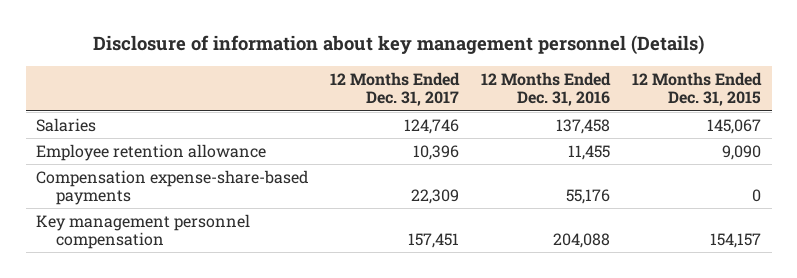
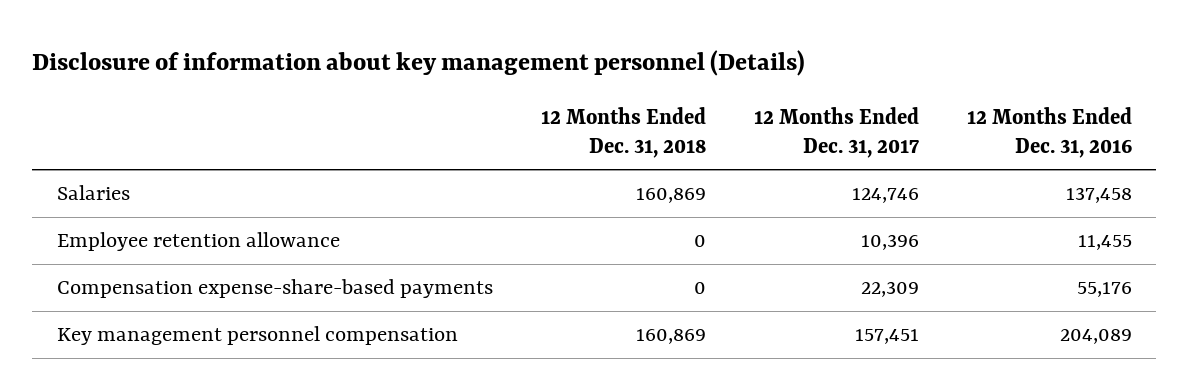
- | 12 Months Ended Dec. 31, 2017 | 12 Months Ended Dec. 31, 2016 | 12 Months Ended Dec. 31, 2015
+ | 12 Months Ended Dec. 31, 2018 | 12 Months Ended Dec. 31, 2017 | 12 Months Ended Dec. 31, 2016
- Key management personnel compensation | 157,451 | 204,088 | 154,157
+ Key management personnel compensation | 160,869 | 157,451 | 204,089

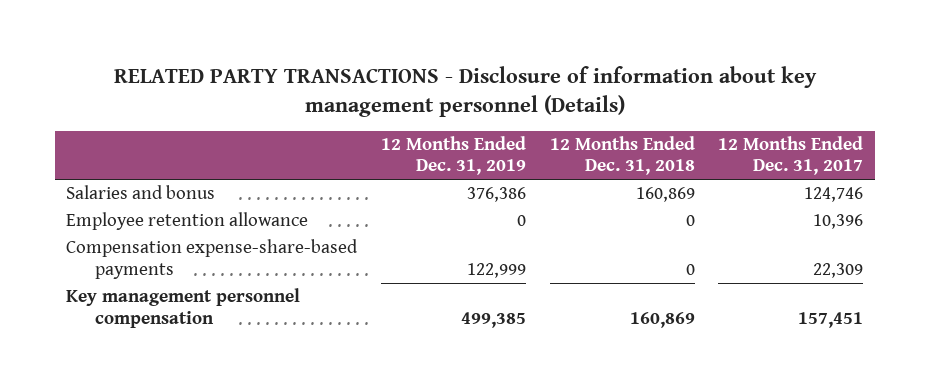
- Disclosure of information about key management personnel (Details)
+ RELATED PARTY TRANSACTIONS - Disclosure of information about key management personnel (Details)
- | 12 Months Ended Dec. 31, 2018 | 12 Months Ended Dec. 31, 2017 | 12 Months Ended Dec. 31, 2016
+ | 12 Months Ended Dec. 31, 2019 | 12 Months Ended Dec. 31, 2018 | 12 Months Ended Dec. 31, 2017
- Salaries | 160,869 | 124,746 | 137,458
+ Salaries and bonus | 376,386 | 160,869 | 124,746

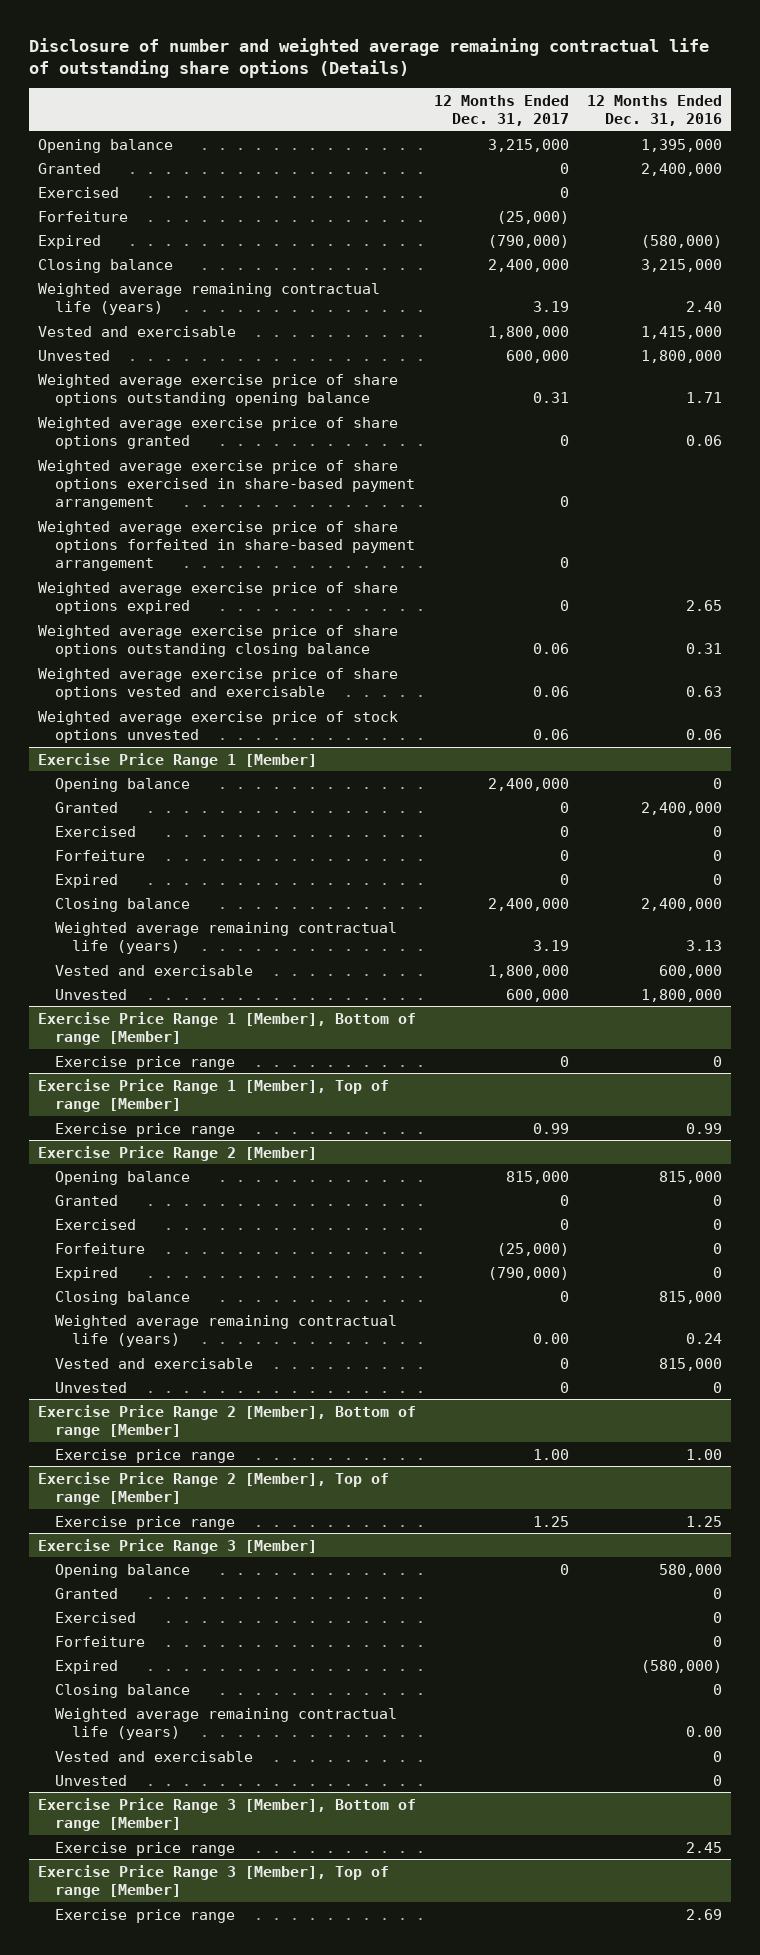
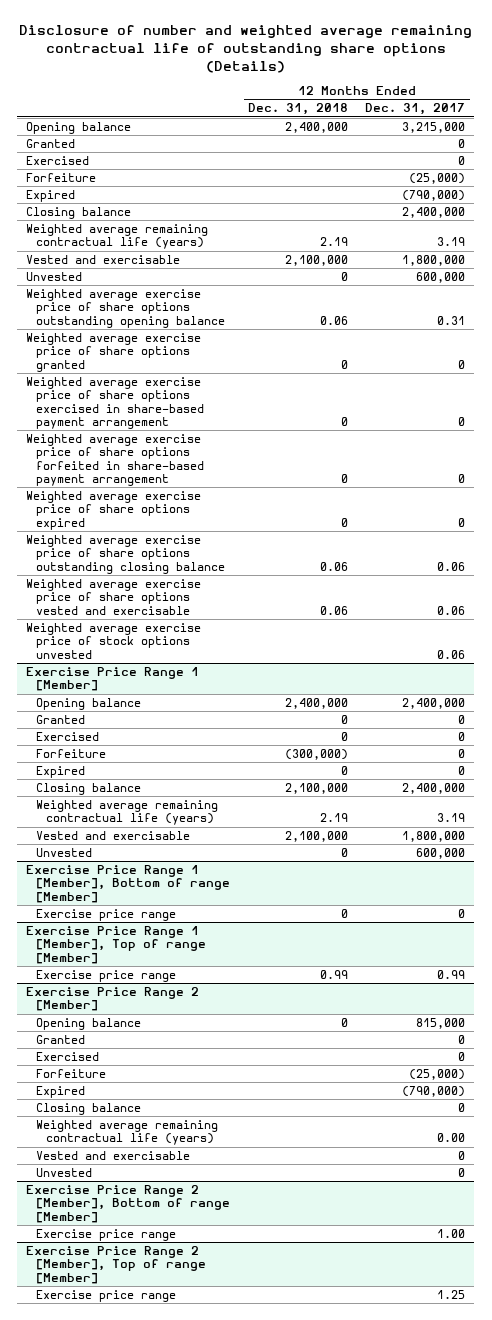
- | 12 Months Ended Dec. 31, 2017 | 12 Months Ended Dec. 31, 2016
+ | 12 Months Ended Dec. 31, 2018 | 12 Months Ended Dec. 31, 2017
- Exercise Price Range 3 [Member]
- Opening balance | 0 | 580,000
- Granted | | 0
- Exercised | | 0
- Forfeiture | | 0
- Expired | | (580,000)
- Closing balance | | 0
- Weighted average remaining contractual life (years) | | 0.00
- Vested and exercisable | | 0
- Unvested | | 0
- Exercise Price Range 3 [Member], Bottom of range [Member]
- Exercise price range | | 2.45
- Exercise Price Range 3 [Member], Top of range [Member]
- Exercise price range | | 2.69

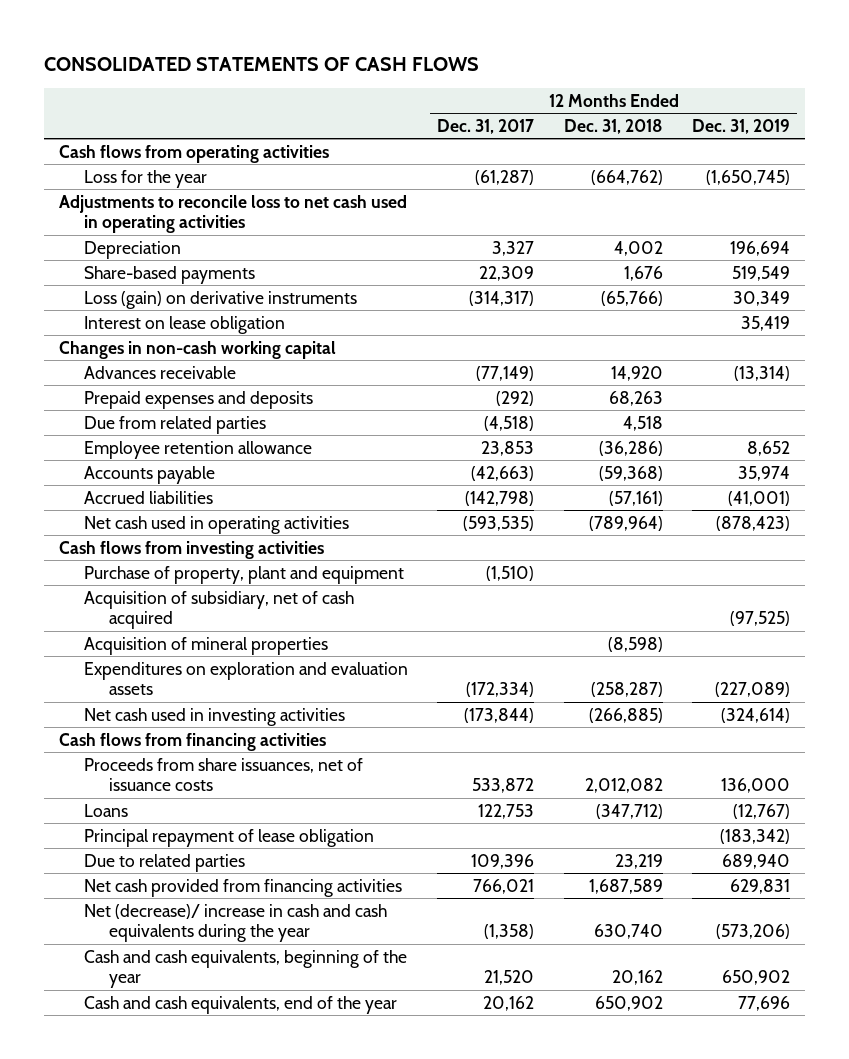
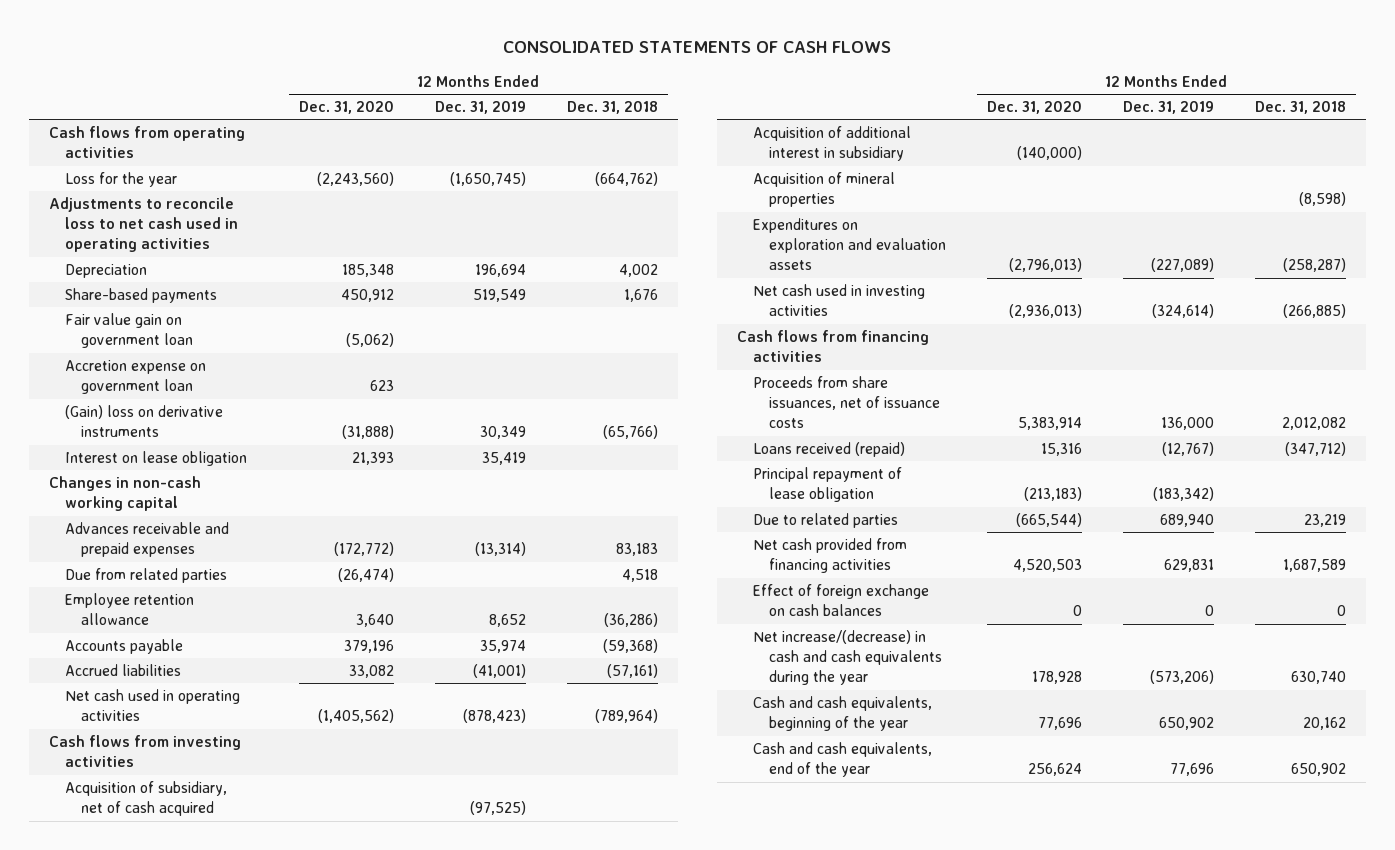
- | 12 Months Ended Dec. 31, 2017 | 12 Months Ended Dec. 31, 2018 | 12 Months Ended Dec. 31, 2019
+ | 12 Months Ended Dec. 31, 2020 | 12 Months Ended Dec. 31, 2019 | 12 Months Ended Dec. 31, 2018
- Loss (gain) on derivative instruments | (314,317) | (65,766) | 30,349
+ Fair value gain on government loan | (5,062) | |
+ Accretion expense on government loan | 623 | |
+ (Gain) loss on derivative instruments | (31,888) | 30,349 | (65,766)
- Advances receivable | (77,149) | 14,920 | (13,314)
- Prepaid expenses and deposits | (292) | 68,263 |
+ Advances receivable and prepaid expenses | (172,772) | (13,314) | 83,183
- Purchase of property, plant and equipment | (1,510) | |
+ Acquisition of additional interest in subsidiary | (140,000) | |
- Loans | 122,753 | (347,712) | (12,767)
+ Loans received (repaid) | 15,316 | (12,767) | (347,712)
- Net (decrease)/ increase in cash and cash equivalents during the year | (1,358) | 630,740 | (573,206)
+ Effect of foreign exchange on cash balances | 0 | 0 | 0
+ Net increase/(decrease) in cash and cash equivalents during the year | 178,928 | (573,206) | 630,740

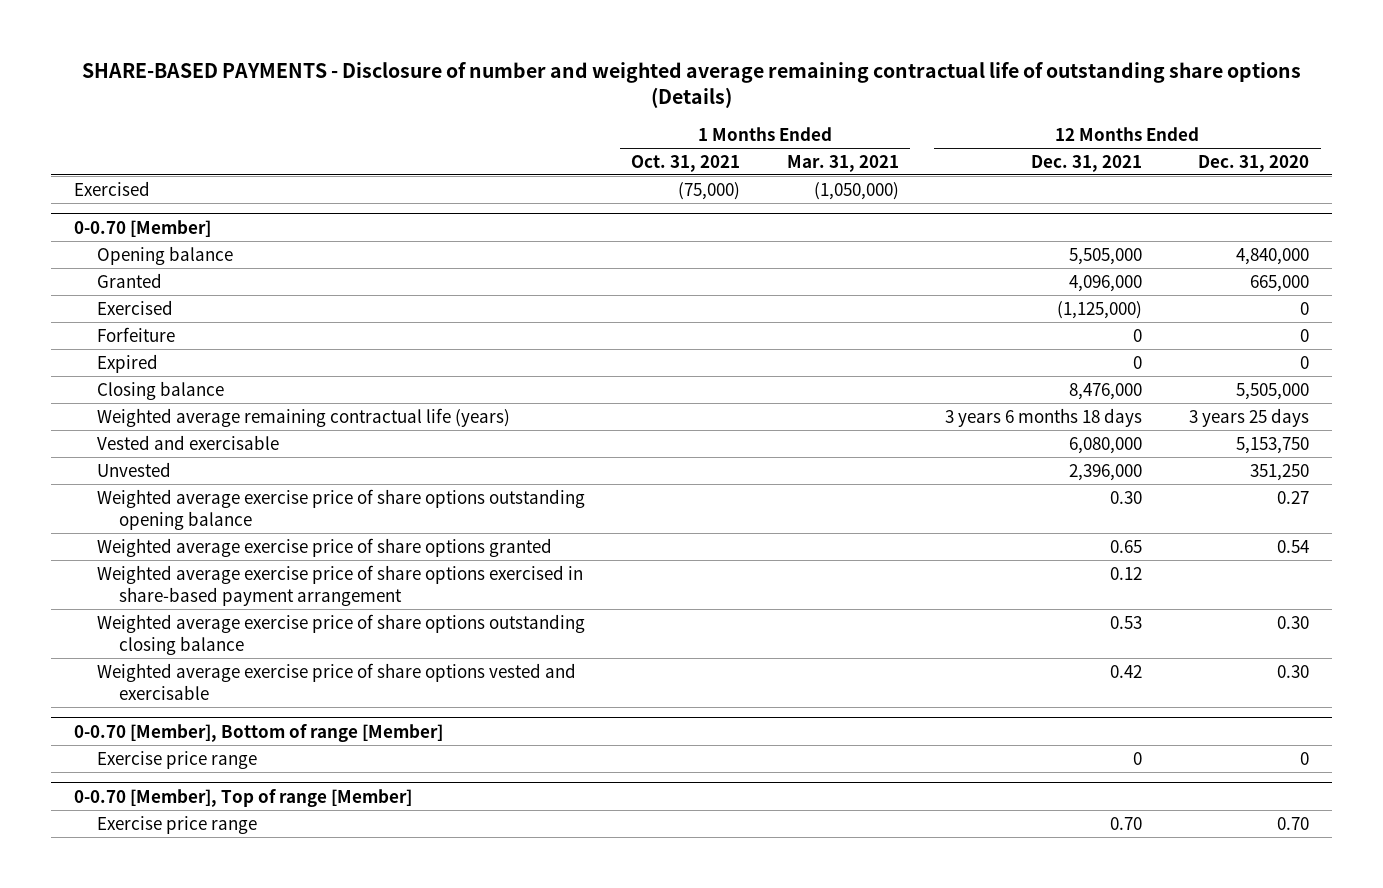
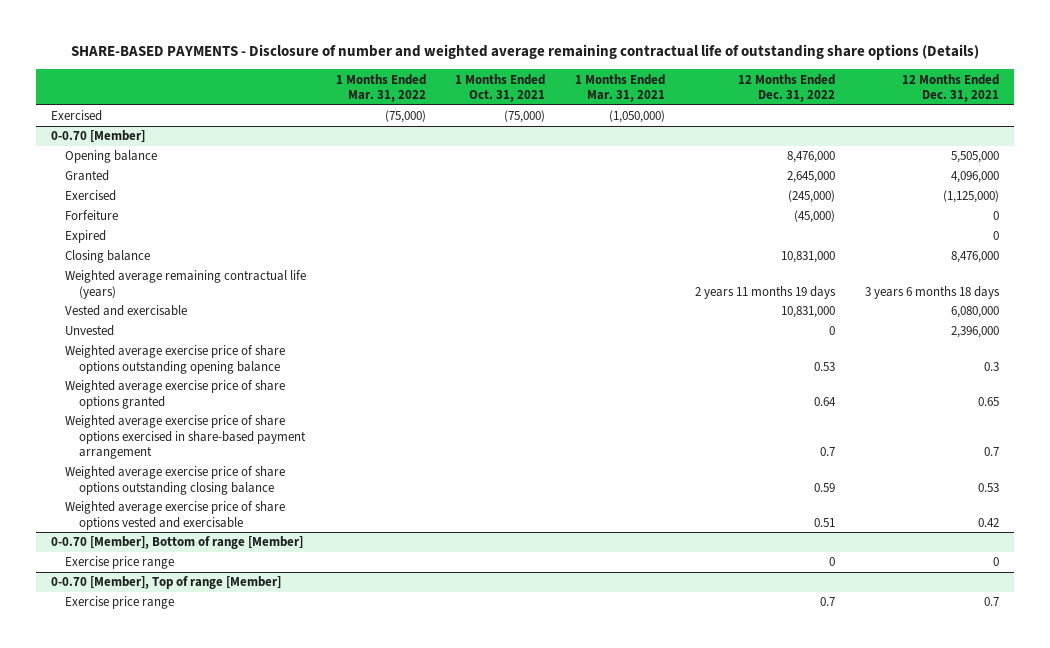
- | 1 Months Ended Oct. 31, 2021 | 1 Months Ended Mar. 31, 2021 | 12 Months Ended Dec. 31, 2021 | 12 Months Ended Dec. 31, 2020
+ | 1 Months Ended Mar. 31, 2022 | 1 Months Ended Oct. 31, 2021 | 1 Months Ended Mar. 31, 2021 | 12 Months Ended Dec. 31, 2022 | 12 Months Ended Dec. 31, 2021
@ 0-0.70 [Member]
- Weighted average exercise price of share options outstanding opening balance | | | 0.30 | 0.27
+ Weighted average exercise price of share options outstanding opening balance | | | | 0.53 | 0.3
- Weighted average exercise price of share options exercised in share-based payment arrangement | | | 0.12 |
+ Weighted average exercise price of share options exercised in share-based payment arrangement | | | | 0.7 | 0.7
@ 0-0.70 [Member], Top of range [Member]
- Exercise price range | | | 0.70 | 0.70
+ Exercise price range | | | | 0.7 | 0.7

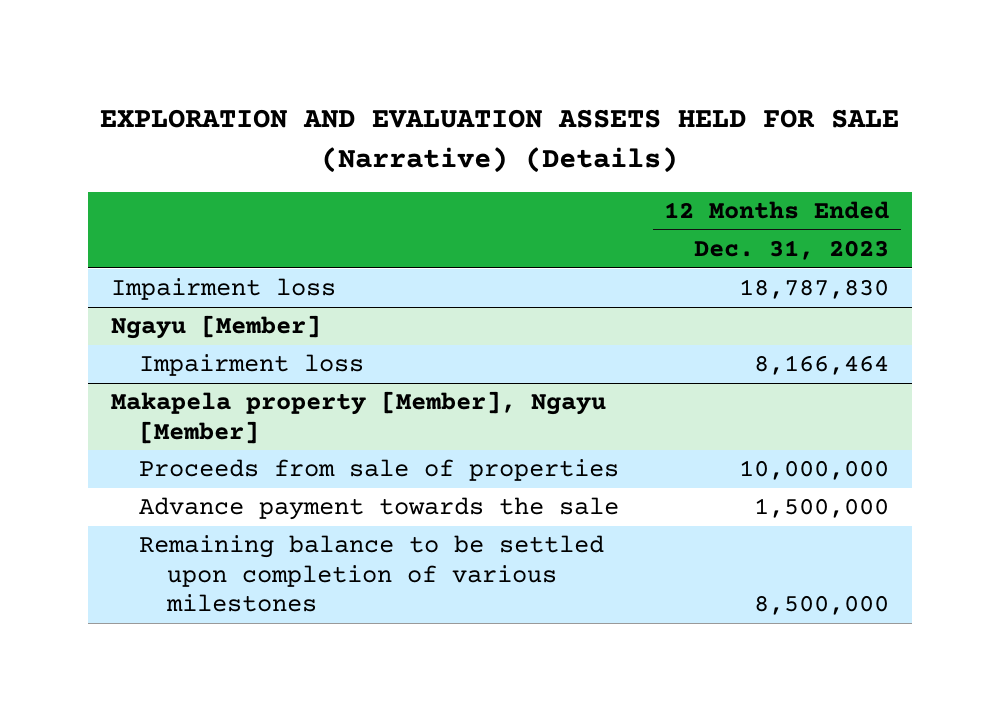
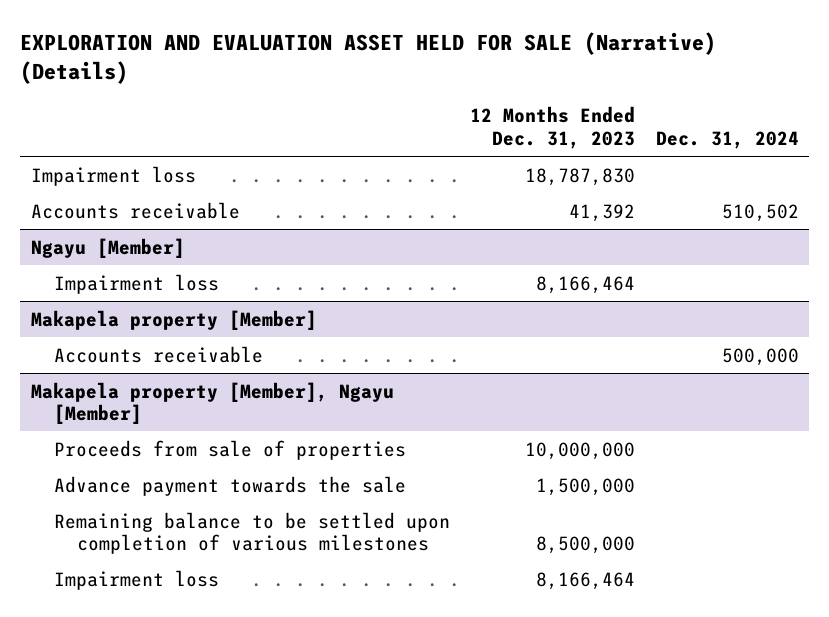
- EXPLORATION AND EVALUATION ASSETS HELD FOR SALE (Narrative) (Details)
+ EXPLORATION AND EVALUATION ASSET HELD FOR SALE (Narrative) (Details)
- | 12 Months Ended Dec. 31, 2023
+ | 12 Months Ended Dec. 31, 2023 | Dec. 31, 2024
+ Accounts receivable | 41,392 | 510,502
+ Makapela property [Member]
+ Accounts receivable | | 500,000
@ Makapela property [Member], Ngayu [Member]
+ Impairment loss | 8,166,464 |

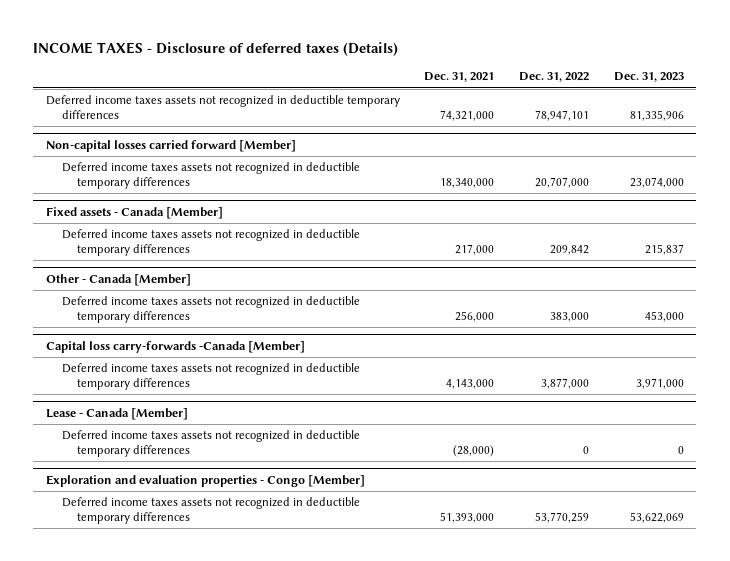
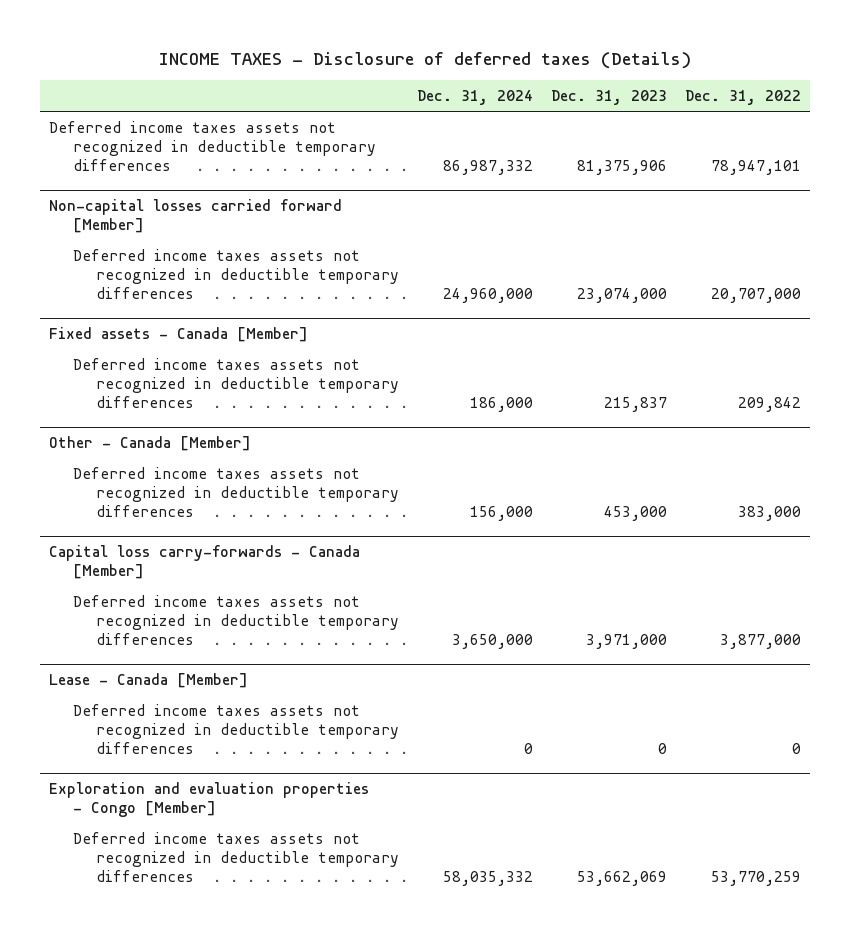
- | Dec. 31, 2021 | Dec. 31, 2022 | Dec. 31, 2023
+ | Dec. 31, 2024 | Dec. 31, 2023 | Dec. 31, 2022
- Deferred income taxes assets not recognized in deductible temporary differences | 74,321,000 | 78,947,101 | 81,335,906
+ Deferred income taxes assets not recognized in deductible temporary differences | 86,987,332 | 81,375,906 | 78,947,101
- Capital loss carry-forwards -Canada [Member]
+ Capital loss carry-forwards - Canada [Member]
@ Exploration and evaluation properties - Congo [Member]
- Deferred income taxes assets not recognized in deductible temporary differences | 51,393,000 | 53,770,259 | 53,622,069
+ Deferred income taxes assets not recognized in deductible temporary differences | 58,035,332 | 53,662,069 | 53,770,259

